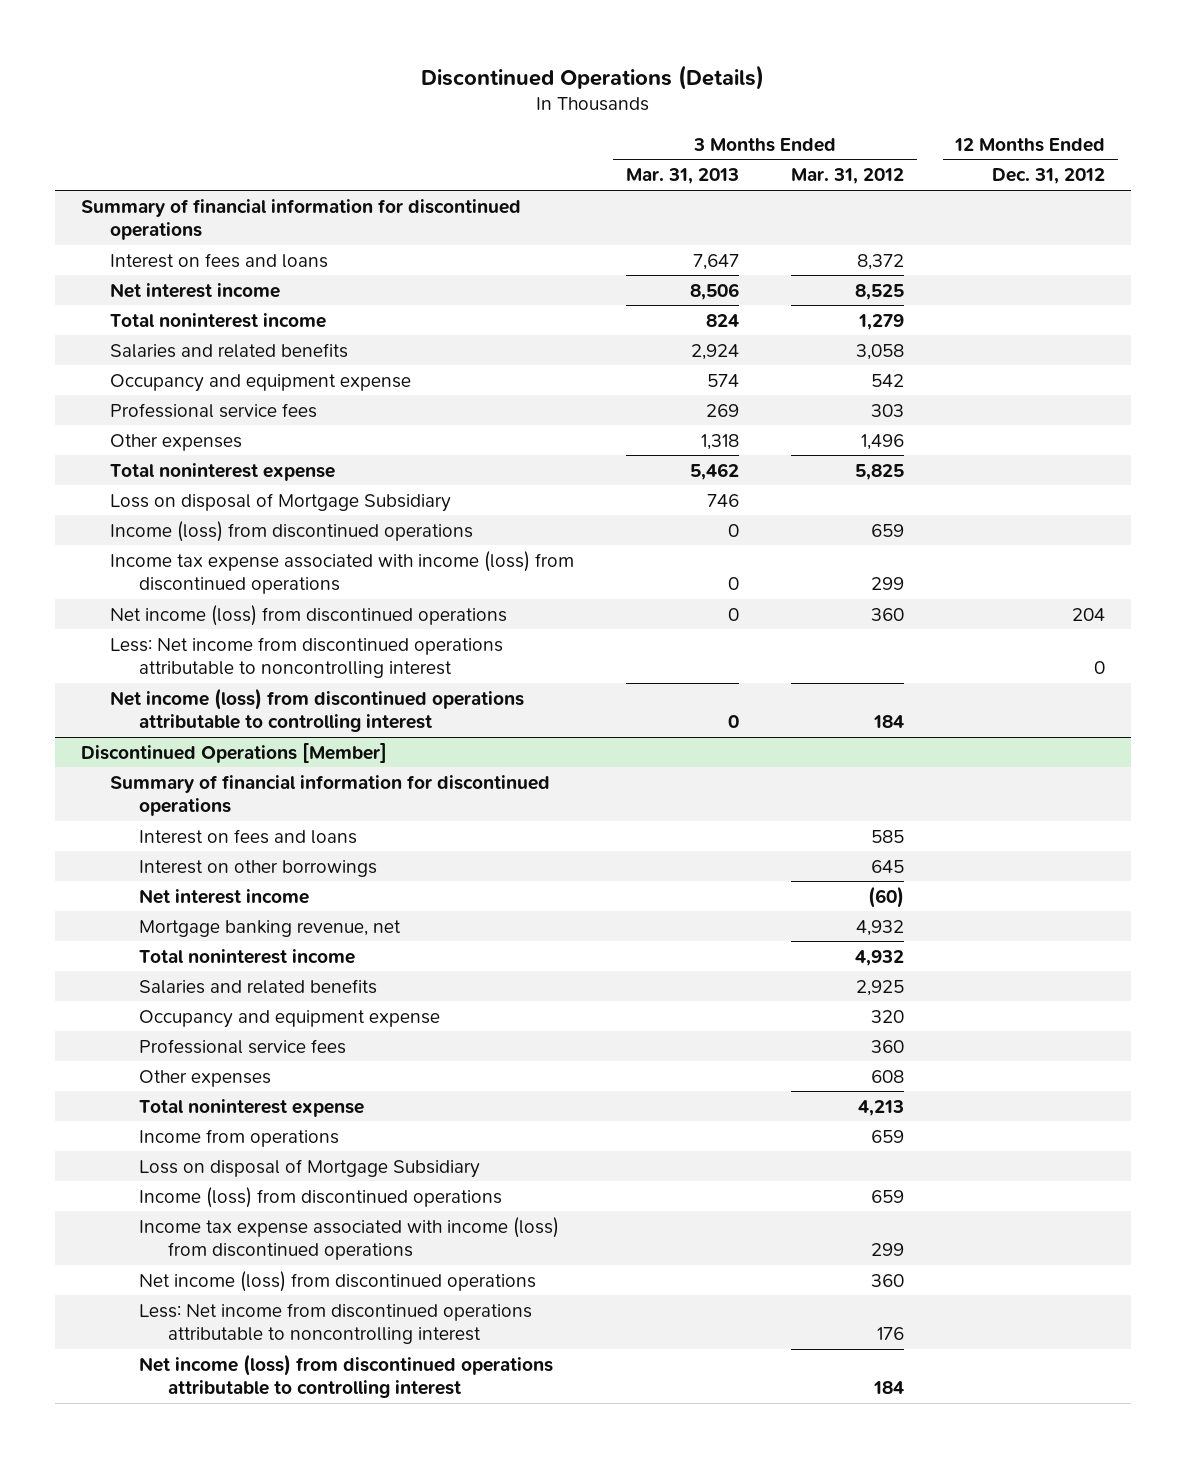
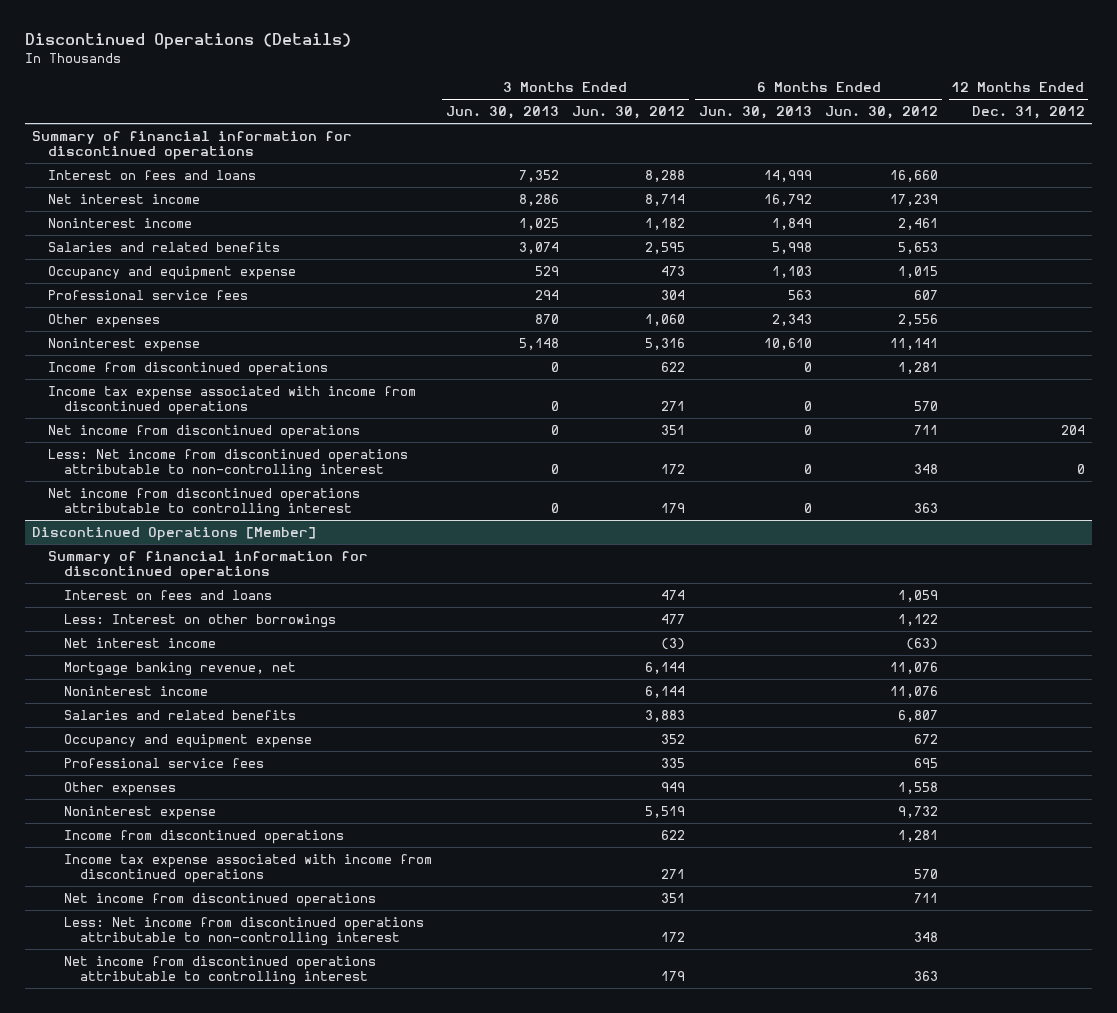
- | 3 Months Ended Mar. 31, 2013 | 3 Months Ended Mar. 31, 2012 | 12 Months Ended Dec. 31, 2012
+ | 3 Months Ended Jun. 30, 2013 | 3 Months Ended Jun. 30, 2012 | 6 Months Ended Jun. 30, 2013 | 6 Months Ended Jun. 30, 2012 | 12 Months Ended Dec. 31, 2012
- Total noninterest income | 824 | 1,279 |
+ Noninterest income | 1,025 | 1,182 | 1,849 | 2,461 |
- Total noninterest expense | 5,462 | 5,825 |
- Loss on disposal of Mortgage Subsidiary | 746 | |
- Income (loss) from discontinued operations | 0 | 659 |
- Income tax expense associated with income (loss) from discontinued operations | 0 | 299 |
- Net income (loss) from discontinued operations | 0 | 360 | 204
- Less: Net income from discontinued operations attributable to noncontrolling interest | | | 0
- Net income (loss) from discontinued operations attributable to controlling interest | 0 | 184 |
+ Noninterest expense | 5,148 | 5,316 | 10,610 | 11,141 |
+ Income from discontinued operations | 0 | 622 | 0 | 1,281 |
+ Income tax expense associated with income from discontinued operations | 0 | 271 | 0 | 570 |
+ Net income from discontinued operations | 0 | 351 | 0 | 711 | 204
+ Less: Net income from discontinued operations attributable to non-controlling interest | 0 | 172 | 0 | 348 | 0
+ Net income from discontinued operations attributable to controlling interest | 0 | 179 | 0 | 363 |
@ Discontinued Operations [Member]
- Interest on other borrowings | | 645 |
+ Less: Interest on other borrowings | | 477 | | 1,122 |
- Total noninterest income | | 4,932 |
+ Noninterest income | | 6,144 | | 11,076 |
- Total noninterest expense | | 4,213 |
- Income from operations | | 659 |
- Loss on disposal of Mortgage Subsidiary
- Income (loss) from discontinued operations | | 659 |
- Income tax expense associated with income (loss) from discontinued operations | | 299 |
- Net income (loss) from discontinued operations | | 360 |
- Less: Net income from discontinued operations attributable to noncontrolling interest | | 176 |
- Net income (loss) from discontinued operations attributable to controlling interest | | 184 |
+ Noninterest expense | | 5,519 | | 9,732 |
+ Income from discontinued operations | | 622 | | 1,281 |
+ Income tax expense associated with income from discontinued operations | | 271 | | 570 |
+ Net income from discontinued operations | | 351 | | 711 |
+ Less: Net income from discontinued operations attributable to non-controlling interest | | 172 | | 348 |
+ Net income from discontinued operations attributable to controlling interest | | 179 | | 363 |

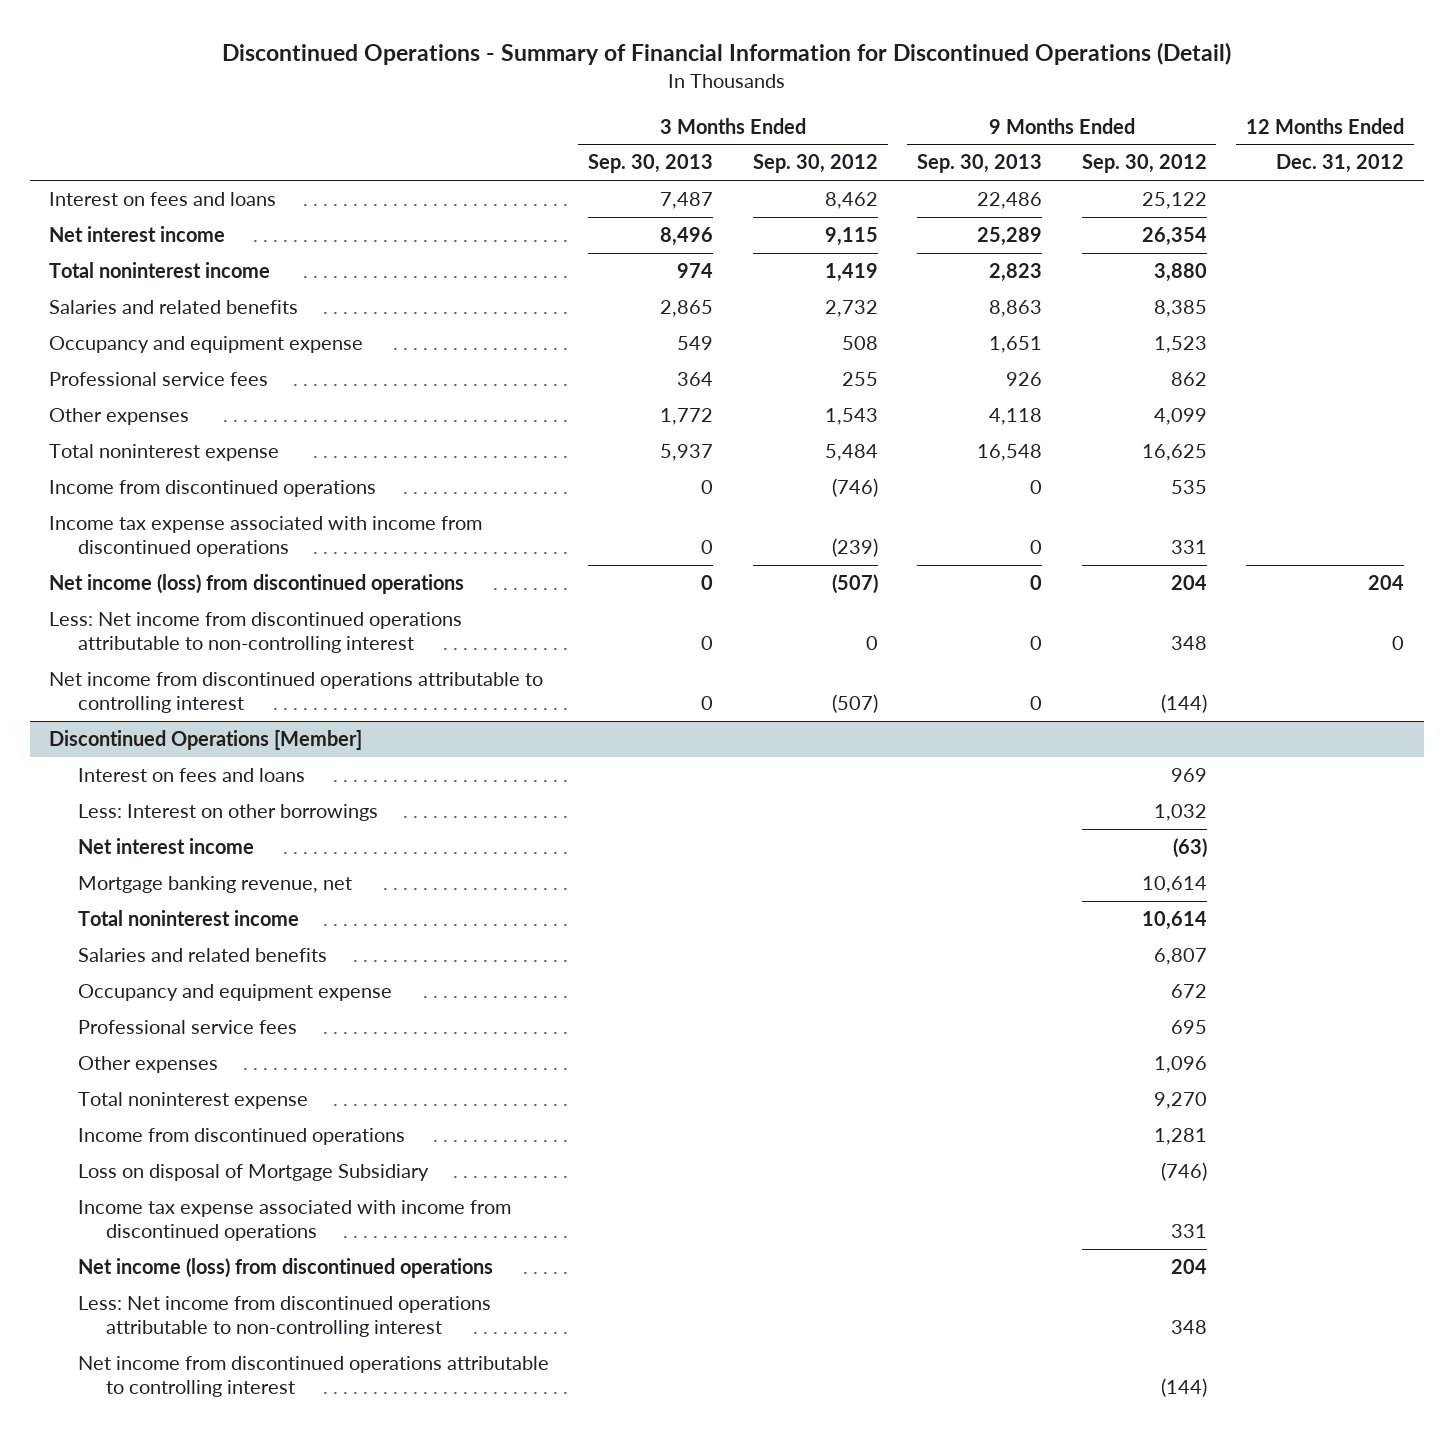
- Discontinued Operations (Details)
+ Discontinued Operations - Summary of Financial Information for Discontinued Operations (Detail)
- | 3 Months Ended Jun. 30, 2013 | 3 Months Ended Jun. 30, 2012 | 6 Months Ended Jun. 30, 2013 | 6 Months Ended Jun. 30, 2012 | 12 Months Ended Dec. 31, 2012
+ | 3 Months Ended Sep. 30, 2013 | 3 Months Ended Sep. 30, 2012 | 9 Months Ended Sep. 30, 2013 | 9 Months Ended Sep. 30, 2012 | 12 Months Ended Dec. 31, 2012
- Summary of financial information for discontinued operations
- Noninterest income | 1,025 | 1,182 | 1,849 | 2,461 |
+ Total noninterest income | 974 | 1,419 | 2,823 | 3,880 |
- Noninterest expense | 5,148 | 5,316 | 10,610 | 11,141 |
+ Total noninterest expense | 5,937 | 5,484 | 16,548 | 16,625 |
- Net income from discontinued operations | 0 | 351 | 0 | 711 | 204
+ Net income (loss) from discontinued operations | 0 | (507) | 0 | 204 | 204
@ Discontinued Operations [Member]
- Summary of financial information for discontinued operations
- Noninterest income | | 6,144 | | 11,076 |
+ Total noninterest income | | | | 10,614 |
- Noninterest expense | | 5,519 | | 9,732 |
+ Total noninterest expense | | | | 9,270 |
+ Loss on disposal of Mortgage Subsidiary | | | | (746) |
- Net income from discontinued operations | | 351 | | 711 |
+ Net income (loss) from discontinued operations | | | | 204 |

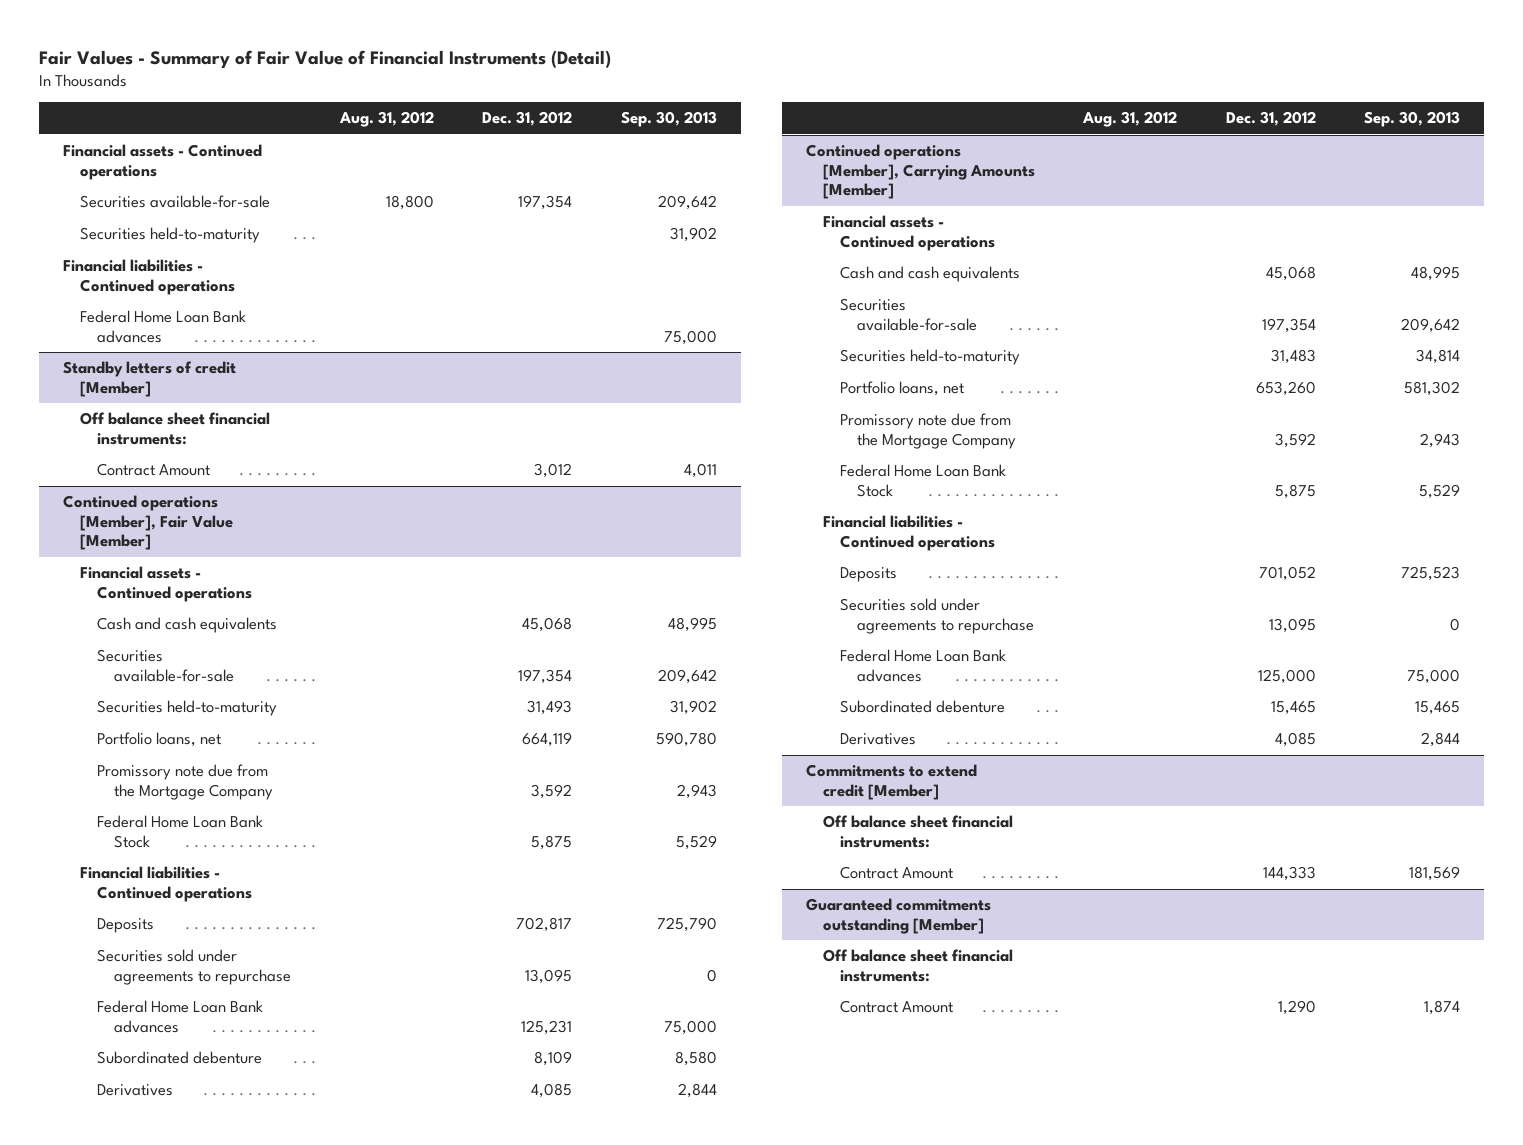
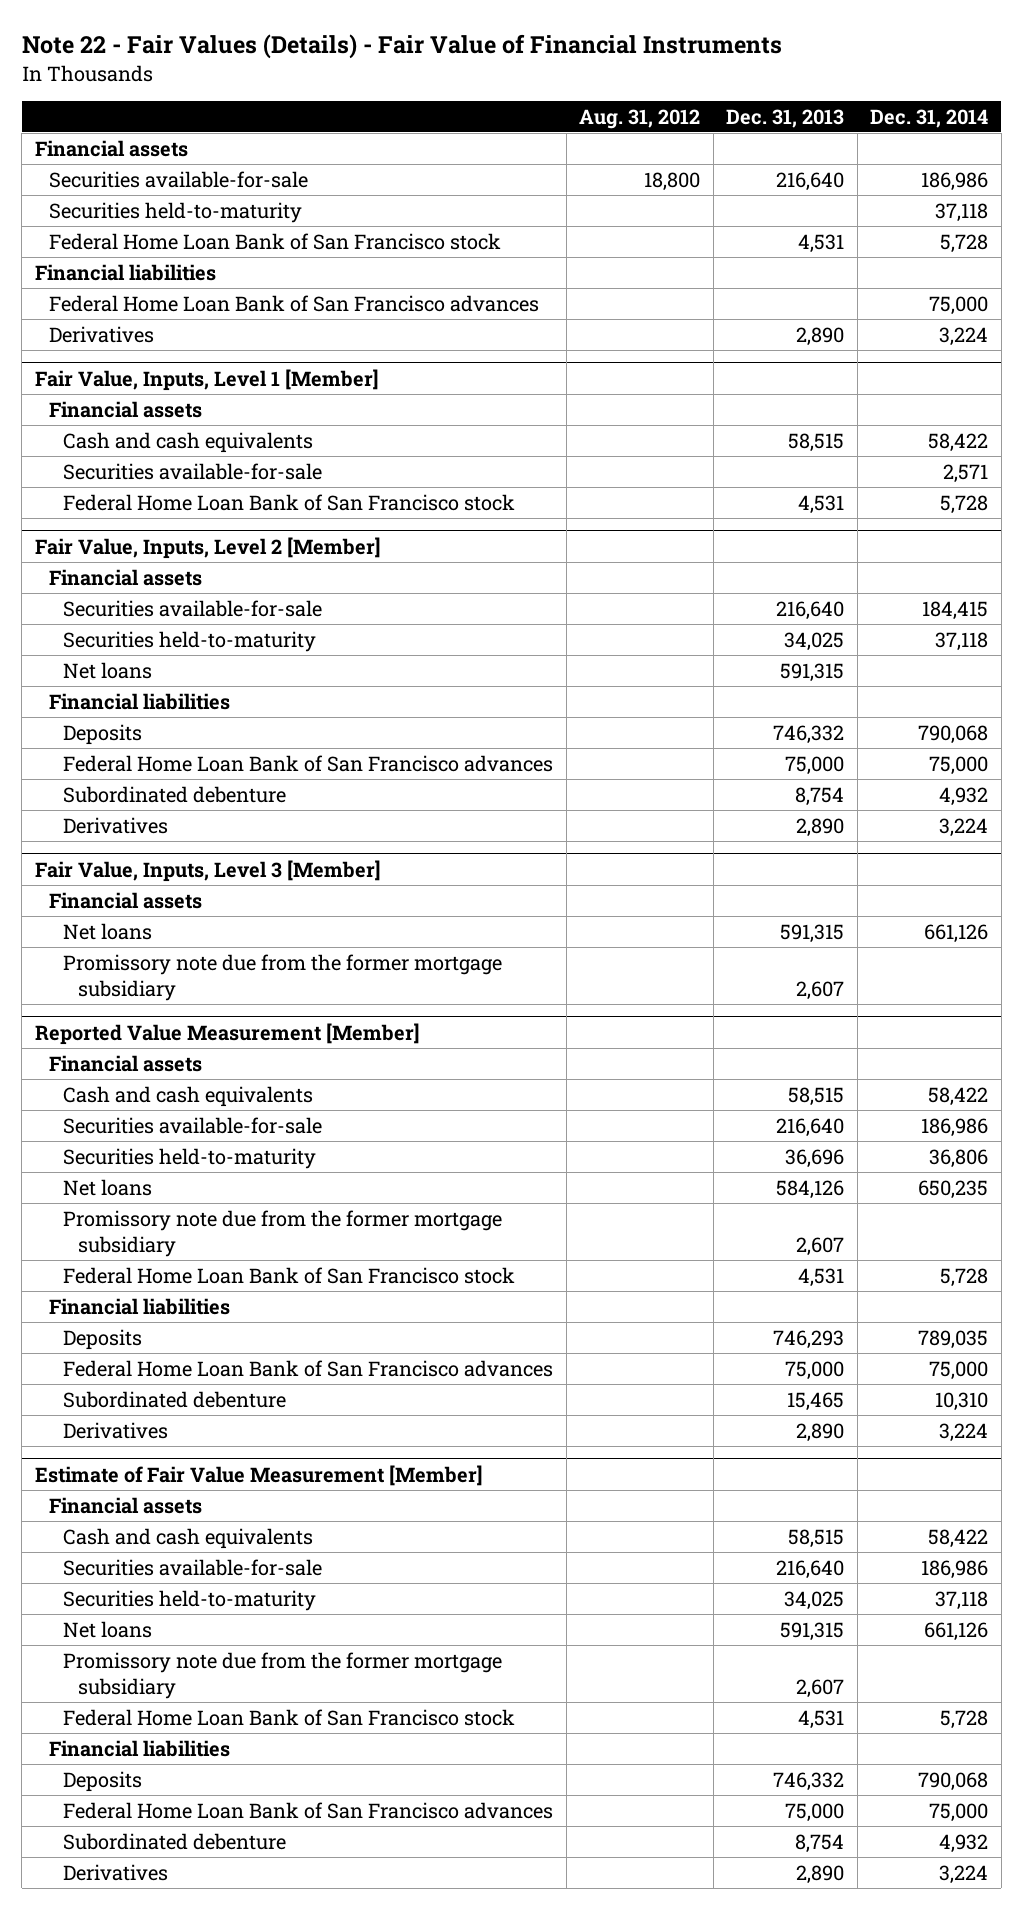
- Fair Values - Summary of Fair Value of Financial Instruments (Detail)
+ Note 22 - Fair Values (Details) - Fair Value of Financial Instruments
- | Aug. 31, 2012 | Dec. 31, 2012 | Sep. 30, 2013
+ | Aug. 31, 2012 | Dec. 31, 2013 | Dec. 31, 2014
- Financial assets - Continued operations
+ Financial assets
- Financial liabilities - Continued operations
- Federal Home Loan Bank advances | | | 75,000
- Standby letters of credit [Member]
- Off balance sheet financial instruments:
- Contract Amount | | 3,012 | 4,011
- Continued operations [Member], Fair Value [Member]
- Financial assets - Continued operations
- Cash and cash equivalents | | 45,068 | 48,995
- Securities available-for-sale | | 197,354 | 209,642
- Securities held-to-maturity | | 31,493 | 31,902
- Portfolio loans, net | | 664,119 | 590,780
- Promissory note due from the Mortgage Company | | 3,592 | 2,943
- Federal Home Loan Bank Stock | | 5,875 | 5,529
- Financial liabilities - Continued operations
- Deposits | | 702,817 | 725,790
- Securities sold under agreements to repurchase | | 13,095 | 0
- Federal Home Loan Bank advances | | 125,231 | 75,000
- Subordinated debenture | | 8,109 | 8,580
- Derivatives | | 4,085 | 2,844
- Continued operations [Member], Carrying Amounts [Member]
- Financial assets - Continued operations
- Cash and cash equivalents | | 45,068 | 48,995
- Securities available-for-sale | | 197,354 | 209,642
- Securities held-to-maturity | | 31,483 | 34,814
- Portfolio loans, net | | 653,260 | 581,302
- Promissory note due from the Mortgage Company | | 3,592 | 2,943
- Federal Home Loan Bank Stock | | 5,875 | 5,529
- Financial liabilities - Continued operations
- Deposits | | 701,052 | 725,523
- Securities sold under agreements to repurchase | | 13,095 | 0
- Federal Home Loan Bank advances | | 125,000 | 75,000
- Subordinated debenture | | 15,465 | 15,465
- Derivatives | | 4,085 | 2,844
- Commitments to extend credit [Member]
- Off balance sheet financial instruments:
- Contract Amount | | 144,333 | 181,569
- Guaranteed commitments outstanding [Member]
- Off balance sheet financial instruments:
- Contract Amount | | 1,290 | 1,874
+ Federal Home Loan Bank of San Francisco stock | | 4,531 | 5,728
+ Financial liabilities
+ Federal Home Loan Bank of San Francisco advances | | | 75,000
+ Derivatives | | 2,890 | 3,224
+ Fair Value, Inputs, Level 1 [Member]
+ Financial assets
+ Cash and cash equivalents | | 58,515 | 58,422
+ Securities available-for-sale | | | 2,571
+ Federal Home Loan Bank of San Francisco stock | | 4,531 | 5,728
+ Fair Value, Inputs, Level 2 [Member]
+ Financial assets
+ Securities available-for-sale | | 216,640 | 184,415
+ Securities held-to-maturity | | 34,025 | 37,118
+ Net loans | | 591,315 |
+ Financial liabilities
+ Deposits | | 746,332 | 790,068
+ Federal Home Loan Bank of San Francisco advances | | 75,000 | 75,000
+ Subordinated debenture | | 8,754 | 4,932
+ Derivatives | | 2,890 | 3,224
+ Fair Value, Inputs, Level 3 [Member]
+ Financial assets
+ Net loans | | 591,315 | 661,126
+ Promissory note due from the former mortgage subsidiary | | 2,607 |
+ Reported Value Measurement [Member]
+ Financial assets
+ Cash and cash equivalents | | 58,515 | 58,422
+ Securities available-for-sale | | 216,640 | 186,986
+ Securities held-to-maturity | | 36,696 | 36,806
+ Net loans | | 584,126 | 650,235
+ Promissory note due from the former mortgage subsidiary | | 2,607 |
+ Federal Home Loan Bank of San Francisco stock | | 4,531 | 5,728
+ Financial liabilities
+ Deposits | | 746,293 | 789,035
+ Federal Home Loan Bank of San Francisco advances | | 75,000 | 75,000
+ Subordinated debenture | | 15,465 | 10,310
+ Derivatives | | 2,890 | 3,224
+ Estimate of Fair Value Measurement [Member]
+ Financial assets
+ Cash and cash equivalents | | 58,515 | 58,422
+ Securities available-for-sale | | 216,640 | 186,986
+ Securities held-to-maturity | | 34,025 | 37,118
+ Net loans | | 591,315 | 661,126
+ Promissory note due from the former mortgage subsidiary | | 2,607 |
+ Federal Home Loan Bank of San Francisco stock | | 4,531 | 5,728
+ Financial liabilities
+ Deposits | | 746,332 | 790,068
+ Federal Home Loan Bank of San Francisco advances | | 75,000 | 75,000
+ Subordinated debenture | | 8,754 | 4,932
+ Derivatives | | 2,890 | 3,224

